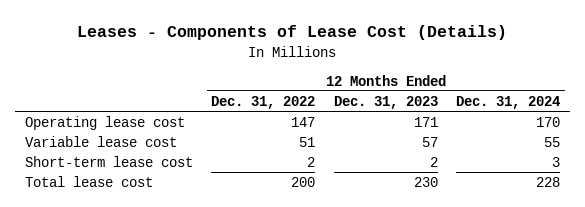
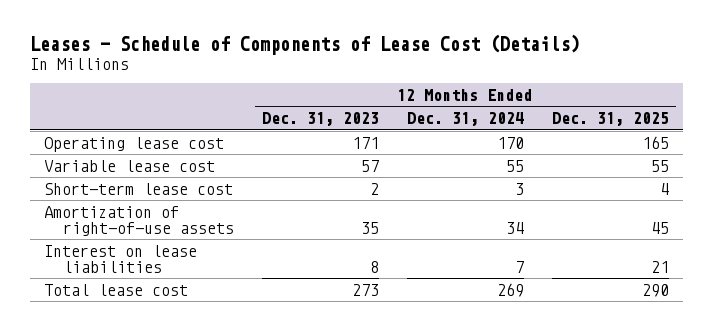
- Leases - Components of Lease Cost (Details)
+ Leases - Schedule of Components of Lease Cost (Details)
- | 12 Months Ended Dec. 31, 2022 | 12 Months Ended Dec. 31, 2023 | 12 Months Ended Dec. 31, 2024
+ | 12 Months Ended Dec. 31, 2023 | 12 Months Ended Dec. 31, 2024 | 12 Months Ended Dec. 31, 2025
- Total lease cost | 200 | 230 | 228
+ Amortization of right-of-use assets | 35 | 34 | 45
+ Interest on lease liabilities | 8 | 7 | 21
+ Total lease cost | 273 | 269 | 290

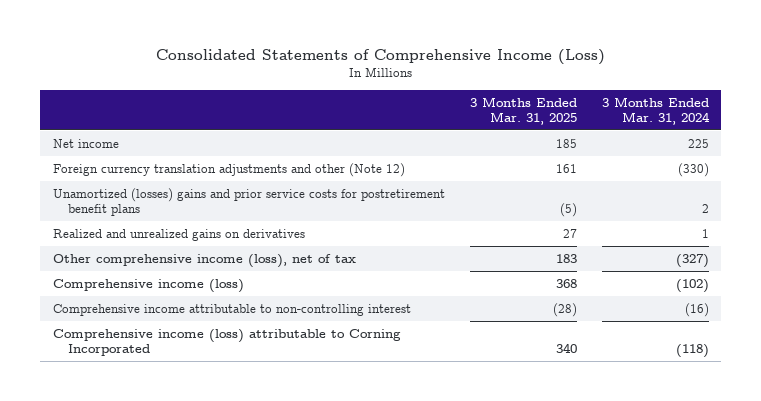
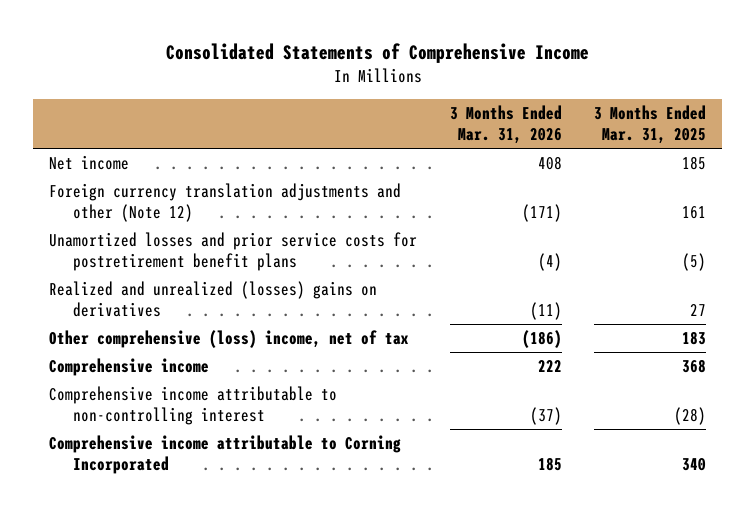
- Consolidated Statements of Comprehensive Income (Loss)
+ Consolidated Statements of Comprehensive Income
- | 3 Months Ended Mar. 31, 2025 | 3 Months Ended Mar. 31, 2024
+ | 3 Months Ended Mar. 31, 2026 | 3 Months Ended Mar. 31, 2025
- Unamortized (losses) gains and prior service costs for postretirement benefit plans | (5) | 2
- Realized and unrealized gains on derivatives | 27 | 1
- Other comprehensive income (loss), net of tax | 183 | (327)
- Comprehensive income (loss) | 368 | (102)
+ Unamortized losses and prior service costs for postretirement benefit plans | (4) | (5)
+ Realized and unrealized (losses) gains on derivatives | (11) | 27
+ Other comprehensive (loss) income, net of tax | (186) | 183
+ Comprehensive income | 222 | 368
- Comprehensive income (loss) attributable to Corning Incorporated | 340 | (118)
+ Comprehensive income attributable to Corning Incorporated | 185 | 340

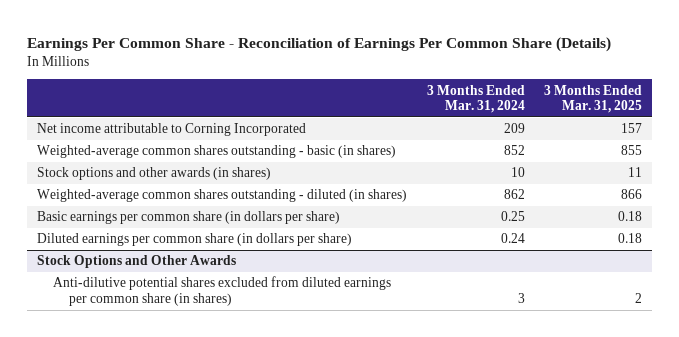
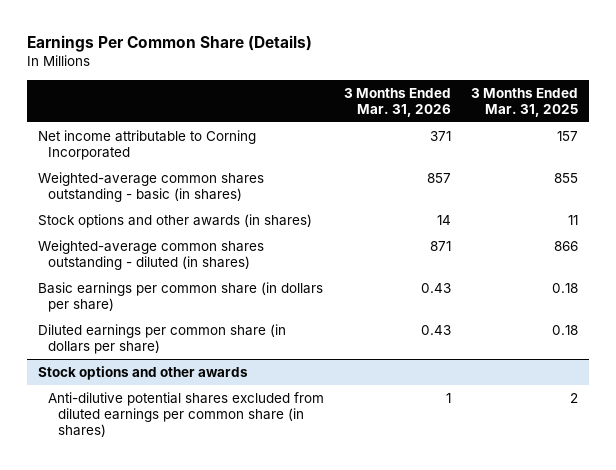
- Earnings Per Common Share - Reconciliation of Earnings Per Common Share (Details)
+ Earnings Per Common Share (Details)
- | 3 Months Ended Mar. 31, 2024 | 3 Months Ended Mar. 31, 2025
+ | 3 Months Ended Mar. 31, 2026 | 3 Months Ended Mar. 31, 2025
- Stock Options and Other Awards
+ Stock options and other awards

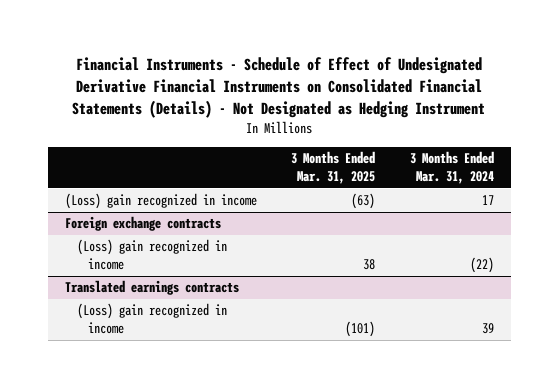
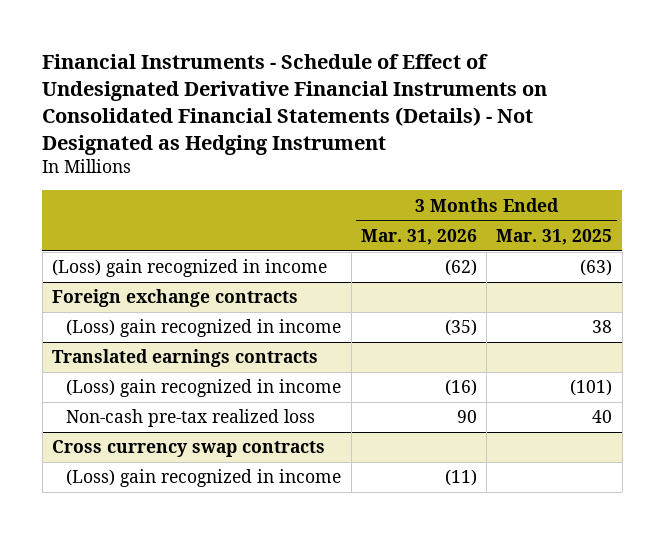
- | 3 Months Ended Mar. 31, 2025 | 3 Months Ended Mar. 31, 2024
+ | 3 Months Ended Mar. 31, 2026 | 3 Months Ended Mar. 31, 2025
@ Translated earnings contracts
+ Non-cash pre-tax realized loss | 90 | 40
+ Cross currency swap contracts
+ (Loss) gain recognized in income | (11) |

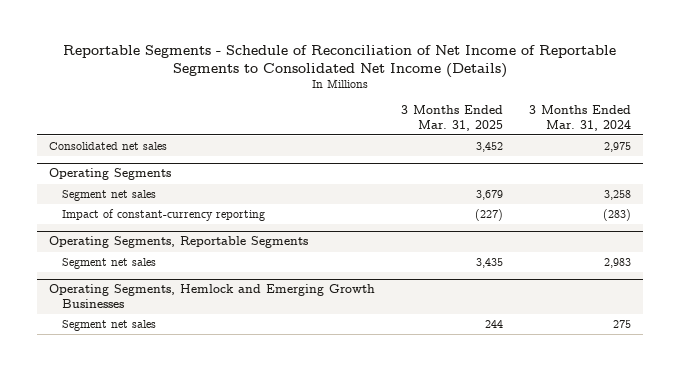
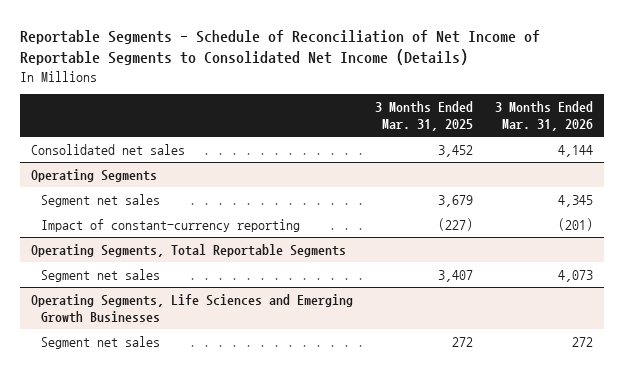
- | 3 Months Ended Mar. 31, 2025 | 3 Months Ended Mar. 31, 2024
+ | 3 Months Ended Mar. 31, 2025 | 3 Months Ended Mar. 31, 2026
- Operating Segments, Reportable Segments
- Segment net sales | 3,435 | 2,983
- Operating Segments, Hemlock and Emerging Growth Businesses
- Segment net sales | 244 | 275
+ Operating Segments, Total Reportable Segments
+ Segment net sales | 3,407 | 4,073
+ Operating Segments, Life Sciences and Emerging Growth Businesses
+ Segment net sales | 272 | 272

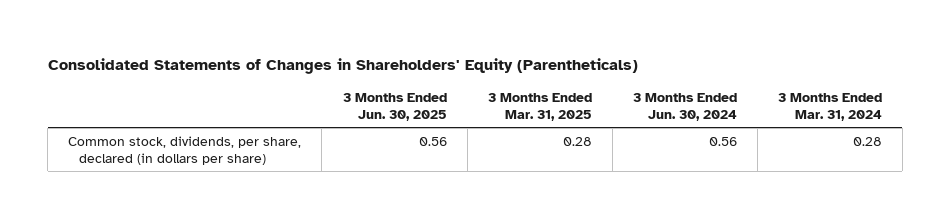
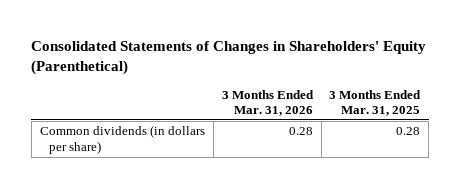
- Consolidated Statements of Changes in Shareholders' Equity (Parentheticals)
+ Consolidated Statements of Changes in Shareholders' Equity (Parenthetical)
- | 3 Months Ended Jun. 30, 2025 | 3 Months Ended Mar. 31, 2025 | 3 Months Ended Jun. 30, 2024 | 3 Months Ended Mar. 31, 2024
+ | 3 Months Ended Mar. 31, 2026 | 3 Months Ended Mar. 31, 2025
- Common stock, dividends, per share, declared (in dollars per share) | 0.56 | 0.28 | 0.56 | 0.28
+ Common dividends (in dollars per share) | 0.28 | 0.28

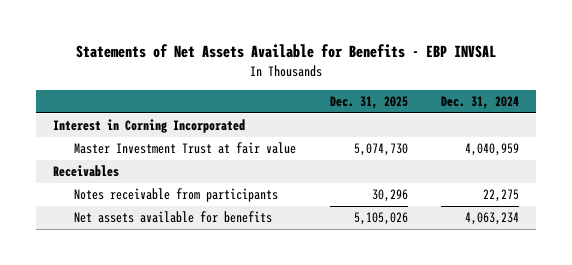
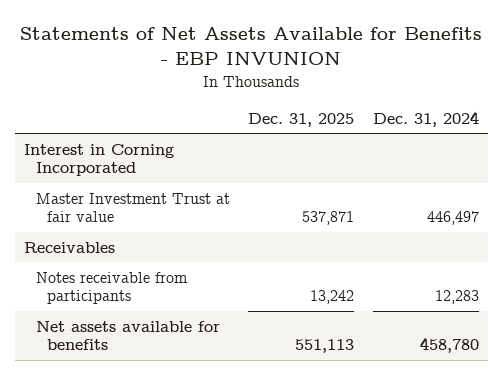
- Statements of Net Assets Available for Benefits - EBP INVSAL
+ Statements of Net Assets Available for Benefits - EBP INVUNION
- Master Investment Trust at fair value | 5,074,730 | 4,040,959
+ Master Investment Trust at fair value | 537,871 | 446,497
- Notes receivable from participants | 30,296 | 22,275
- Net assets available for benefits | 5,105,026 | 4,063,234
+ Notes receivable from participants | 13,242 | 12,283
+ Net assets available for benefits | 551,113 | 458,780

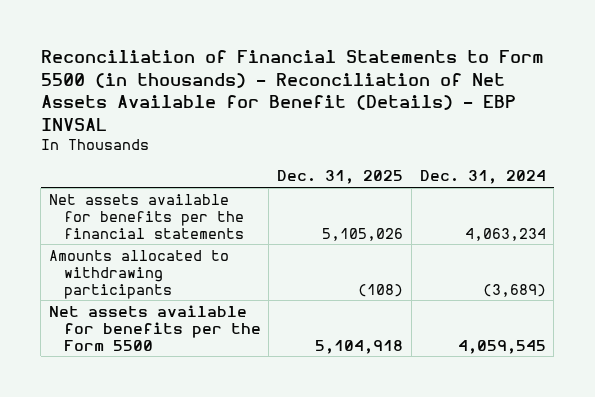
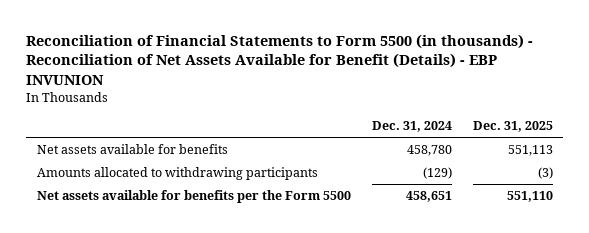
- Reconciliation of Financial Statements to Form 5500 (in thousands) - Reconciliation of Net Assets Available for Benefit (Details) - EBP INVSAL
+ Reconciliation of Financial Statements to Form 5500 (in thousands) - Reconciliation of Net Assets Available for Benefit (Details) - EBP INVUNION
- | Dec. 31, 2025 | Dec. 31, 2024
+ | Dec. 31, 2024 | Dec. 31, 2025
- Net assets available for benefits per the financial statements | 5,105,026 | 4,063,234
- Amounts allocated to withdrawing participants | (108) | (3,689)
- Net assets available for benefits per the Form 5500 | 5,104,918 | 4,059,545
+ Net assets available for benefits | 458,780 | 551,113
+ Amounts allocated to withdrawing participants | (129) | (3)
+ Net assets available for benefits per the Form 5500 | 458,651 | 551,110

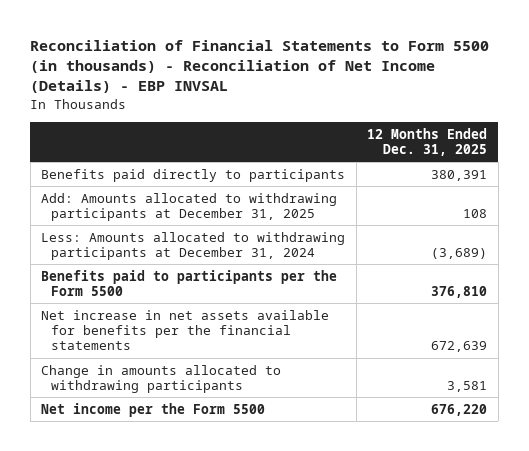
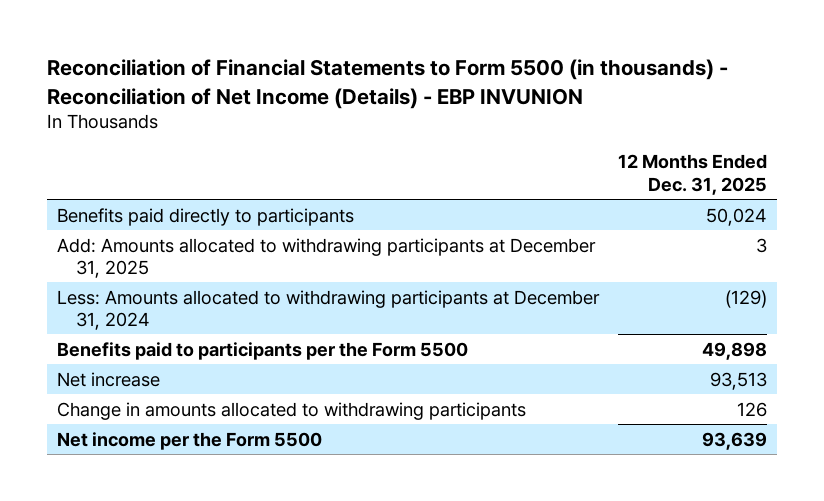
- Reconciliation of Financial Statements to Form 5500 (in thousands) - Reconciliation of Net Income (Details) - EBP INVSAL
+ Reconciliation of Financial Statements to Form 5500 (in thousands) - Reconciliation of Net Income (Details) - EBP INVUNION
- Benefits paid directly to participants | 380,391
- Add: Amounts allocated to withdrawing participants at December 31, 2025 | 108
- Less: Amounts allocated to withdrawing participants at December 31, 2024 | (3,689)
- Benefits paid to participants per the Form 5500 | 376,810
- Net increase in net assets available for benefits per the financial statements | 672,639
- Change in amounts allocated to withdrawing participants | 3,581
- Net income per the Form 5500 | 676,220
+ Benefits paid directly to participants | 50,024
+ Add: Amounts allocated to withdrawing participants at December 31, 2025 | 3
+ Less: Amounts allocated to withdrawing participants at December 31, 2024 | (129)
+ Benefits paid to participants per the Form 5500 | 49,898
+ Net increase | 93,513
+ Change in amounts allocated to withdrawing participants | 126
+ Net income per the Form 5500 | 93,639

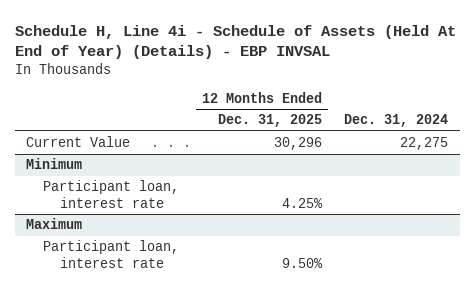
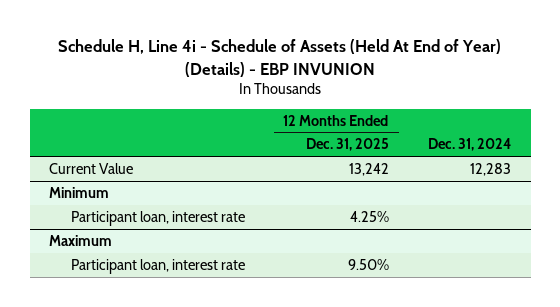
- Schedule H, Line 4i - Schedule of Assets (Held At End of Year) (Details) - EBP INVSAL
+ Schedule H, Line 4i - Schedule of Assets (Held At End of Year) (Details) - EBP INVUNION
- Current Value | 30,296 | 22,275
+ Current Value | 13,242 | 12,283

